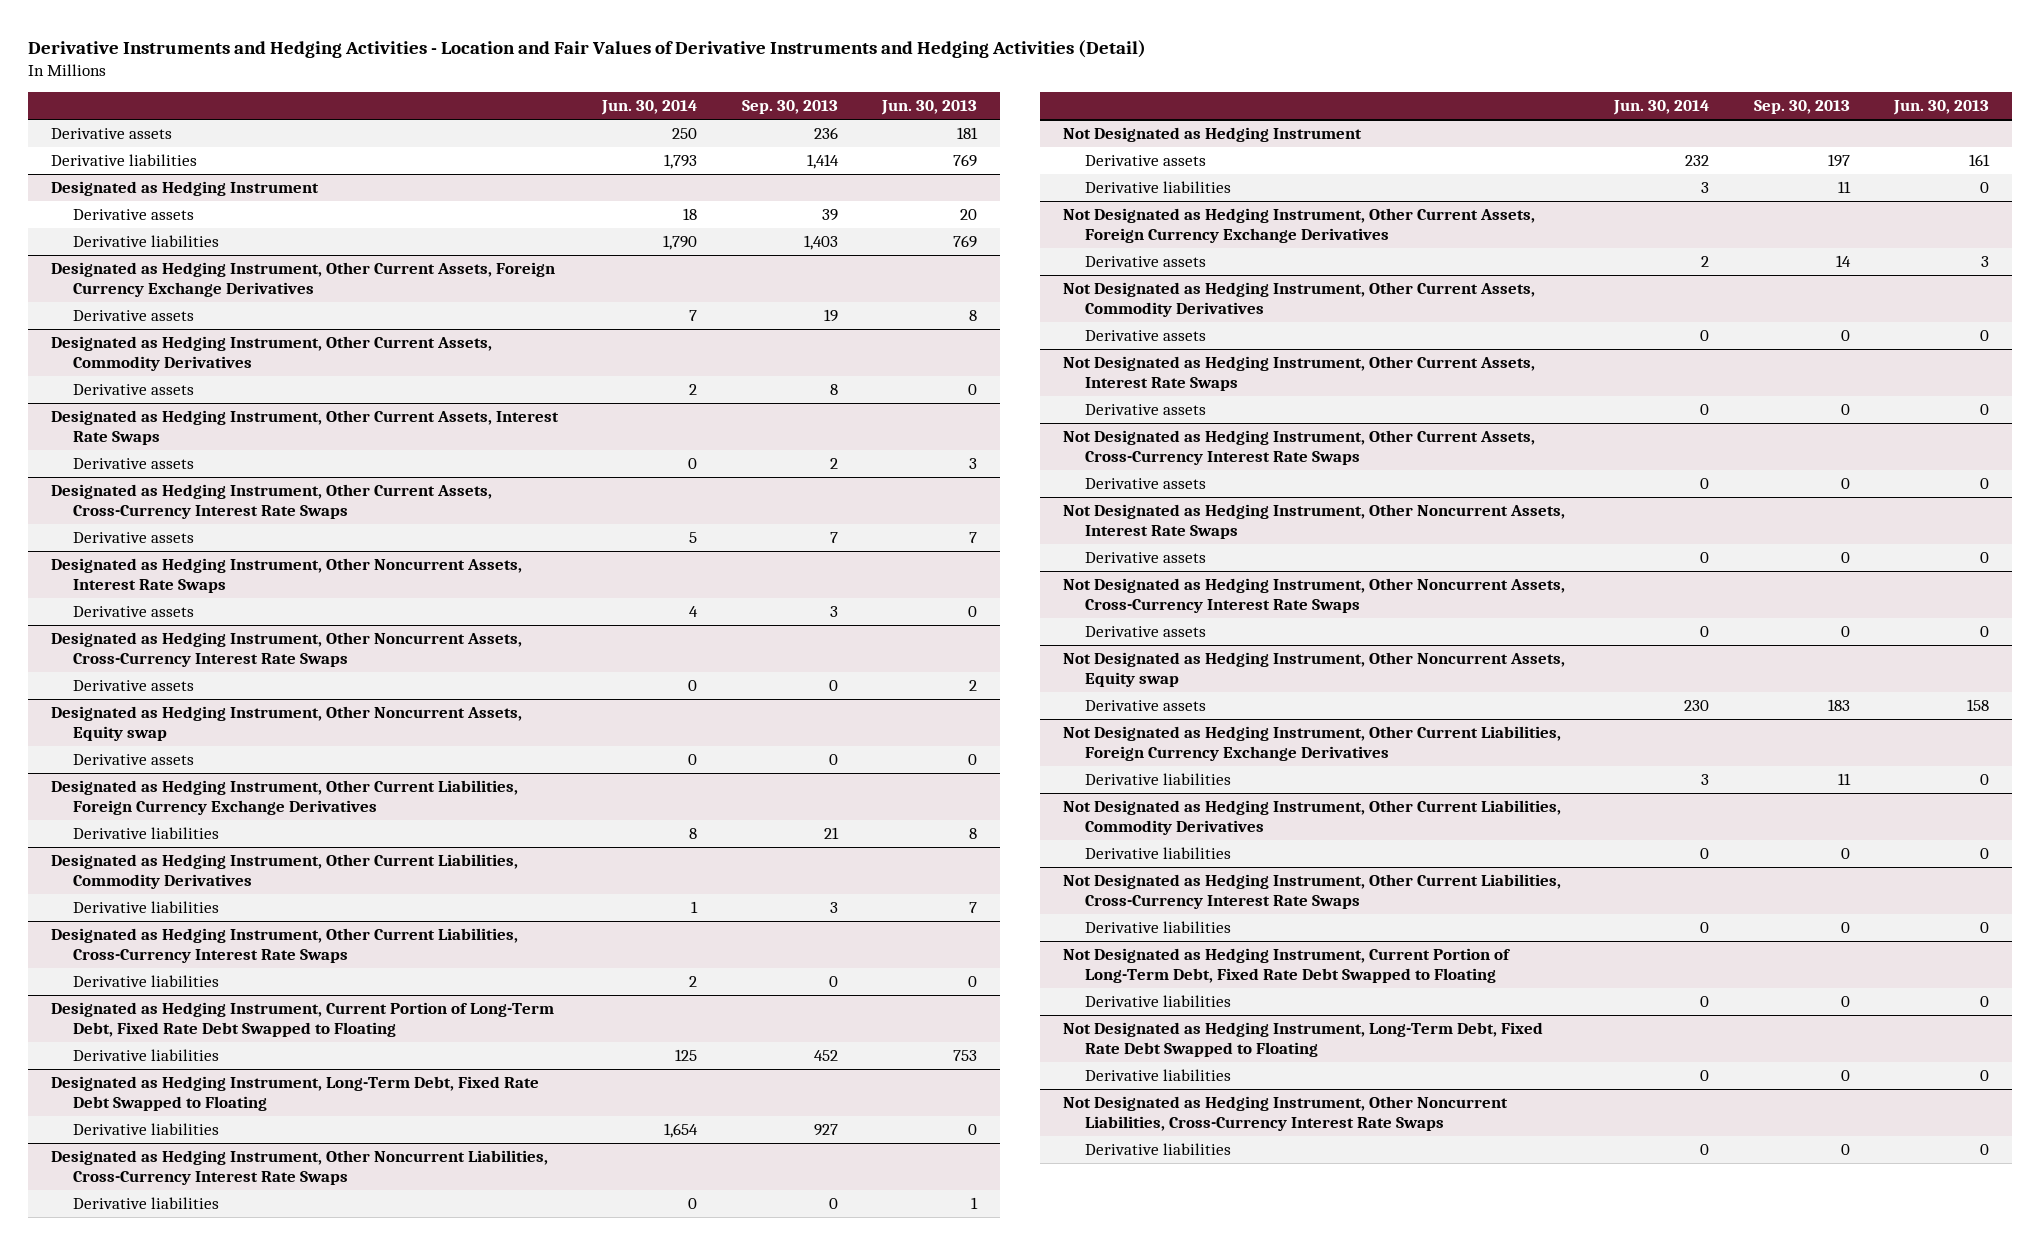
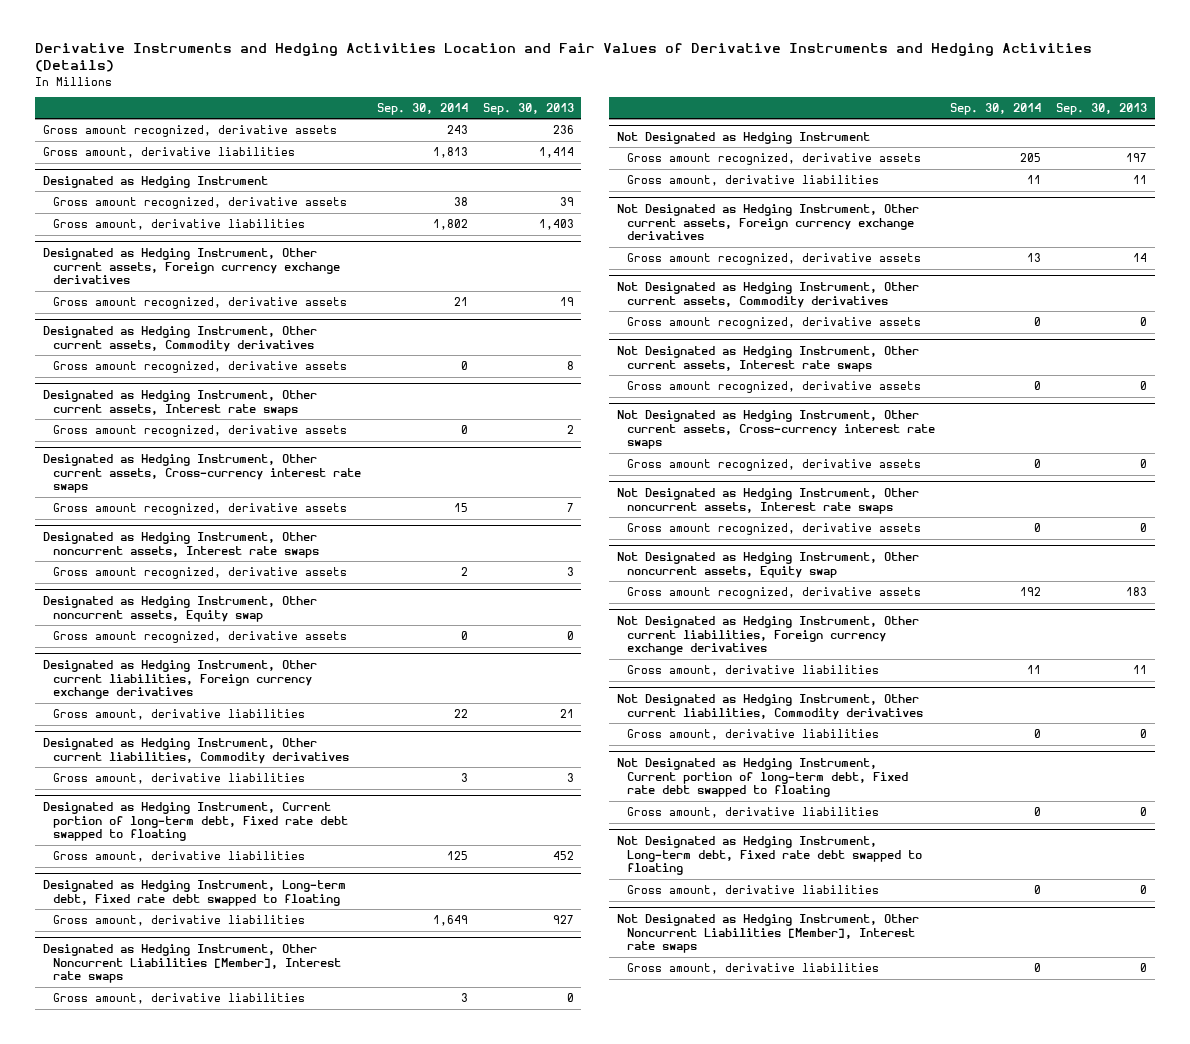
- Derivative Instruments and Hedging Activities - Location and Fair Values of Derivative Instruments and Hedging Activities (Detail)
+ Derivative Instruments and Hedging Activities Location and Fair Values of Derivative Instruments and Hedging Activities (Details)
- | Jun. 30, 2014 | Sep. 30, 2013 | Jun. 30, 2013
+ | Sep. 30, 2014 | Sep. 30, 2013
- Derivative assets | 250 | 236 | 181
- Derivative liabilities | 1,793 | 1,414 | 769
+ Gross amount recognized, derivative assets | 243 | 236
+ Gross amount, derivative liabilities | 1,813 | 1,414
@ Designated as Hedging Instrument
- Derivative assets | 18 | 39 | 20
- Derivative liabilities | 1,790 | 1,403 | 769
- Designated as Hedging Instrument, Other Current Assets, Foreign Currency Exchange Derivatives
- Derivative assets | 7 | 19 | 8
- Designated as Hedging Instrument, Other Current Assets, Commodity Derivatives
- Derivative assets | 2 | 8 | 0
- Designated as Hedging Instrument, Other Current Assets, Interest Rate Swaps
- Derivative assets | 0 | 2 | 3
- Designated as Hedging Instrument, Other Current Assets, Cross-Currency Interest Rate Swaps
- Derivative assets | 5 | 7 | 7
- Designated as Hedging Instrument, Other Noncurrent Assets, Interest Rate Swaps
- Derivative assets | 4 | 3 | 0
- Designated as Hedging Instrument, Other Noncurrent Assets, Cross-Currency Interest Rate Swaps
- Derivative assets | 0 | 0 | 2
- Designated as Hedging Instrument, Other Noncurrent Assets, Equity swap
- Derivative assets | 0 | 0 | 0
- Designated as Hedging Instrument, Other Current Liabilities, Foreign Currency Exchange Derivatives
- Derivative liabilities | 8 | 21 | 8
- Designated as Hedging Instrument, Other Current Liabilities, Commodity Derivatives
- Derivative liabilities | 1 | 3 | 7
- Designated as Hedging Instrument, Other Current Liabilities, Cross-Currency Interest Rate Swaps
- Derivative liabilities | 2 | 0 | 0
- Designated as Hedging Instrument, Current Portion of Long-Term Debt, Fixed Rate Debt Swapped to Floating
- Derivative liabilities | 125 | 452 | 753
- Designated as Hedging Instrument, Long-Term Debt, Fixed Rate Debt Swapped to Floating
- Derivative liabilities | 1,654 | 927 | 0
- Designated as Hedging Instrument, Other Noncurrent Liabilities, Cross-Currency Interest Rate Swaps
- Derivative liabilities | 0 | 0 | 1
@ Designated as Hedging Instrument
+ Gross amount recognized, derivative assets | 38 | 39
+ Gross amount, derivative liabilities | 1,802 | 1,403
+ Designated as Hedging Instrument, Other current assets, Foreign currency exchange derivatives
+ Gross amount recognized, derivative assets | 21 | 19
+ Designated as Hedging Instrument, Other current assets, Commodity derivatives
+ Gross amount recognized, derivative assets | 0 | 8
+ Designated as Hedging Instrument, Other current assets, Interest rate swaps
+ Gross amount recognized, derivative assets | 0 | 2
+ Designated as Hedging Instrument, Other current assets, Cross-currency interest rate swaps
+ Gross amount recognized, derivative assets | 15 | 7
+ Designated as Hedging Instrument, Other noncurrent assets, Interest rate swaps
+ Gross amount recognized, derivative assets | 2 | 3
+ Designated as Hedging Instrument, Other noncurrent assets, Equity swap
+ Gross amount recognized, derivative assets | 0 | 0
+ Designated as Hedging Instrument, Other current liabilities, Foreign currency exchange derivatives
+ Gross amount, derivative liabilities | 22 | 21
+ Designated as Hedging Instrument, Other current liabilities, Commodity derivatives
+ Gross amount, derivative liabilities | 3 | 3
+ Designated as Hedging Instrument, Current portion of long-term debt, Fixed rate debt swapped to floating
+ Gross amount, derivative liabilities | 125 | 452
+ Designated as Hedging Instrument, Long-term debt, Fixed rate debt swapped to floating
+ Gross amount, derivative liabilities | 1,649 | 927
+ Designated as Hedging Instrument, Other Noncurrent Liabilities [Member], Interest rate swaps
+ Gross amount, derivative liabilities | 3 | 0
@ Not Designated as Hedging Instrument
- Derivative assets | 232 | 197 | 161
- Derivative liabilities | 3 | 11 | 0
- Not Designated as Hedging Instrument, Other Current Assets, Foreign Currency Exchange Derivatives
- Derivative assets | 2 | 14 | 3
- Not Designated as Hedging Instrument, Other Current Assets, Commodity Derivatives
- Derivative assets | 0 | 0 | 0
- Not Designated as Hedging Instrument, Other Current Assets, Interest Rate Swaps
- Derivative assets | 0 | 0 | 0
- Not Designated as Hedging Instrument, Other Current Assets, Cross-Currency Interest Rate Swaps
- Derivative assets | 0 | 0 | 0
- Not Designated as Hedging Instrument, Other Noncurrent Assets, Interest Rate Swaps
- Derivative assets | 0 | 0 | 0
- Not Designated as Hedging Instrument, Other Noncurrent Assets, Cross-Currency Interest Rate Swaps
- Derivative assets | 0 | 0 | 0
- Not Designated as Hedging Instrument, Other Noncurrent Assets, Equity swap
- Derivative assets | 230 | 183 | 158
- Not Designated as Hedging Instrument, Other Current Liabilities, Foreign Currency Exchange Derivatives
- Derivative liabilities | 3 | 11 | 0
- Not Designated as Hedging Instrument, Other Current Liabilities, Commodity Derivatives
- Derivative liabilities | 0 | 0 | 0
- Not Designated as Hedging Instrument, Other Current Liabilities, Cross-Currency Interest Rate Swaps
- Derivative liabilities | 0 | 0 | 0
- Not Designated as Hedging Instrument, Current Portion of Long-Term Debt, Fixed Rate Debt Swapped to Floating
- Derivative liabilities | 0 | 0 | 0
- Not Designated as Hedging Instrument, Long-Term Debt, Fixed Rate Debt Swapped to Floating
- Derivative liabilities | 0 | 0 | 0
- Not Designated as Hedging Instrument, Other Noncurrent Liabilities, Cross-Currency Interest Rate Swaps
- Derivative liabilities | 0 | 0 | 0
@ Not Designated as Hedging Instrument
+ Gross amount recognized, derivative assets | 205 | 197
+ Gross amount, derivative liabilities | 11 | 11
+ Not Designated as Hedging Instrument, Other current assets, Foreign currency exchange derivatives
+ Gross amount recognized, derivative assets | 13 | 14
+ Not Designated as Hedging Instrument, Other current assets, Commodity derivatives
+ Gross amount recognized, derivative assets | 0 | 0
+ Not Designated as Hedging Instrument, Other current assets, Interest rate swaps
+ Gross amount recognized, derivative assets | 0 | 0
+ Not Designated as Hedging Instrument, Other current assets, Cross-currency interest rate swaps
+ Gross amount recognized, derivative assets | 0 | 0
+ Not Designated as Hedging Instrument, Other noncurrent assets, Interest rate swaps
+ Gross amount recognized, derivative assets | 0 | 0
+ Not Designated as Hedging Instrument, Other noncurrent assets, Equity swap
+ Gross amount recognized, derivative assets | 192 | 183
+ Not Designated as Hedging Instrument, Other current liabilities, Foreign currency exchange derivatives
+ Gross amount, derivative liabilities | 11 | 11
+ Not Designated as Hedging Instrument, Other current liabilities, Commodity derivatives
+ Gross amount, derivative liabilities | 0 | 0
+ Not Designated as Hedging Instrument, Current portion of long-term debt, Fixed rate debt swapped to floating
+ Gross amount, derivative liabilities | 0 | 0
+ Not Designated as Hedging Instrument, Long-term debt, Fixed rate debt swapped to floating
+ Gross amount, derivative liabilities | 0 | 0
+ Not Designated as Hedging Instrument, Other Noncurrent Liabilities [Member], Interest rate swaps
+ Gross amount, derivative liabilities | 0 | 0

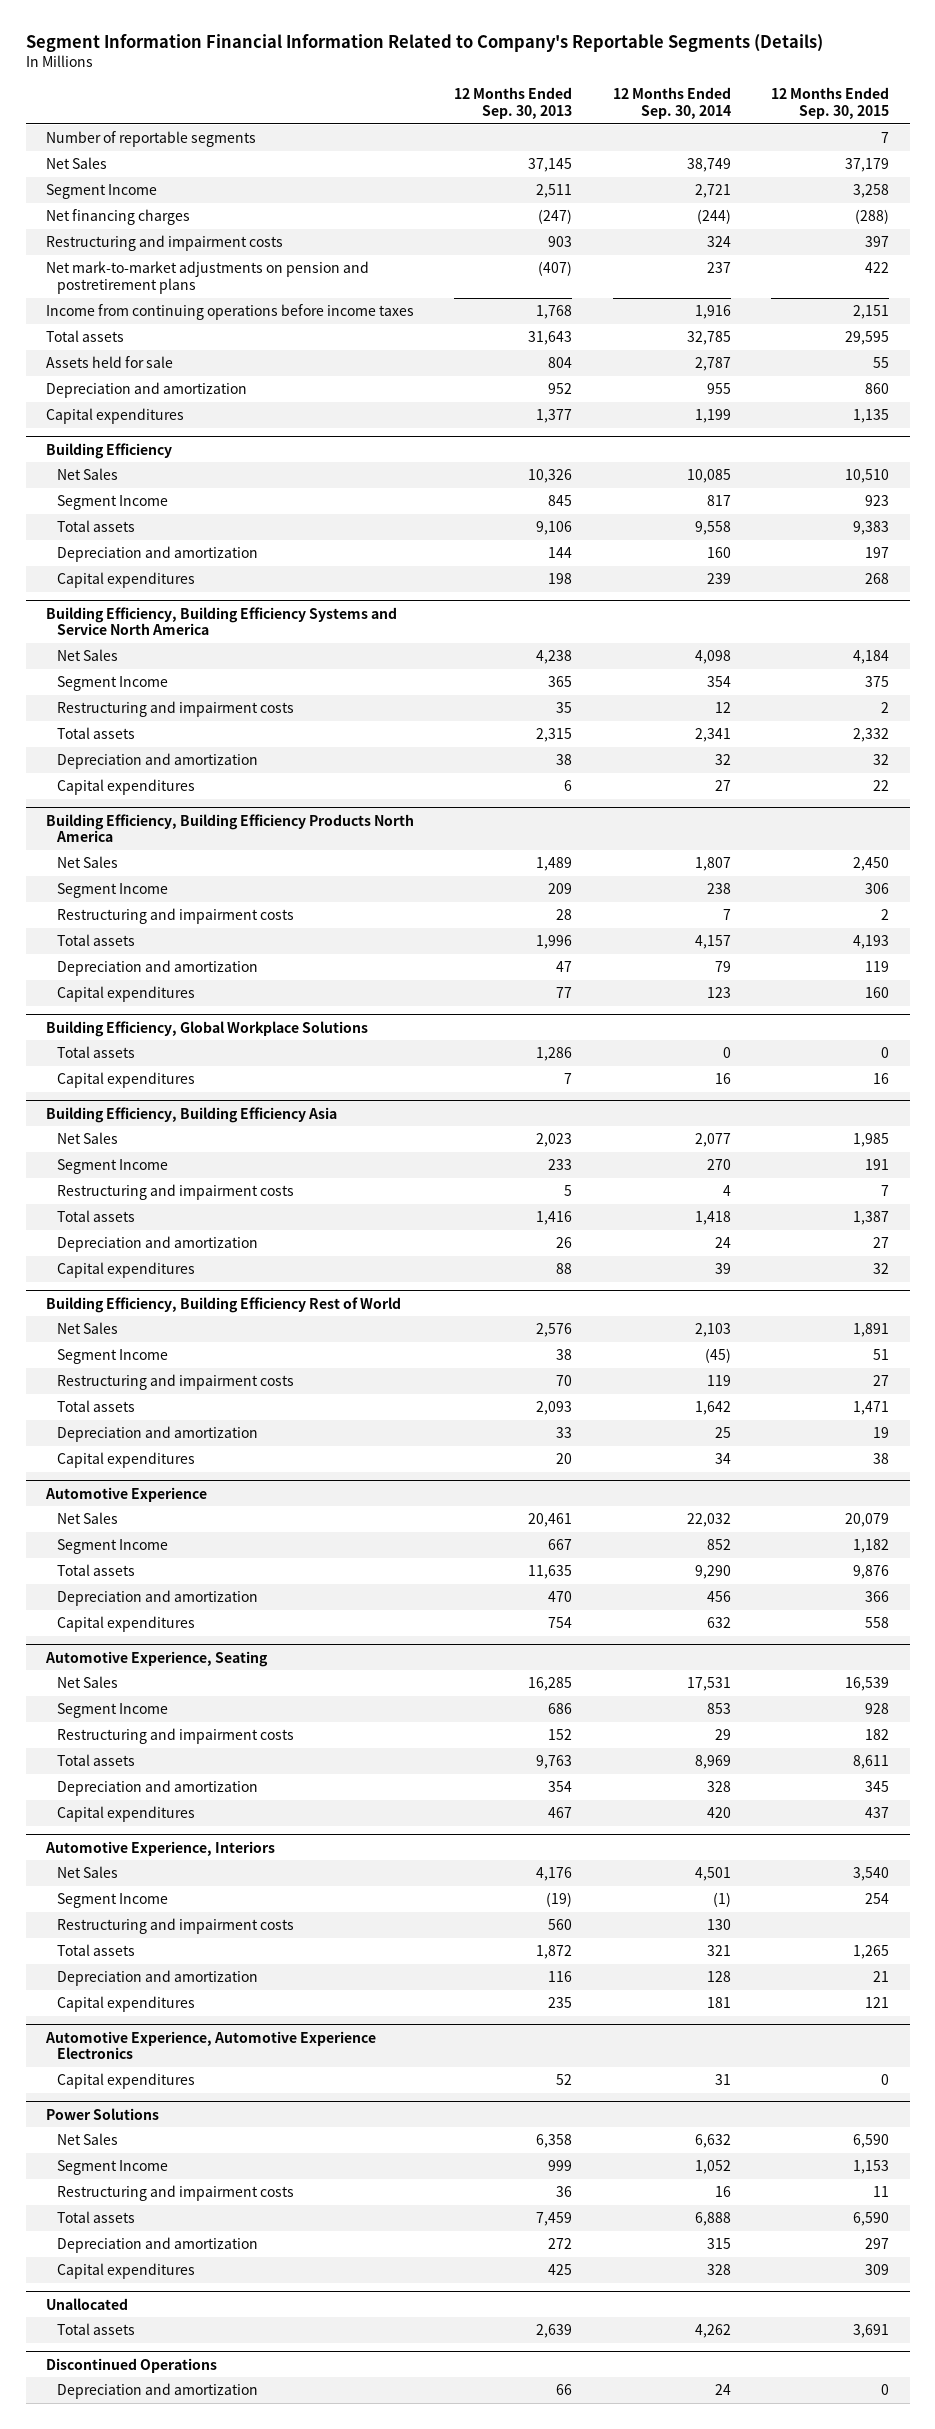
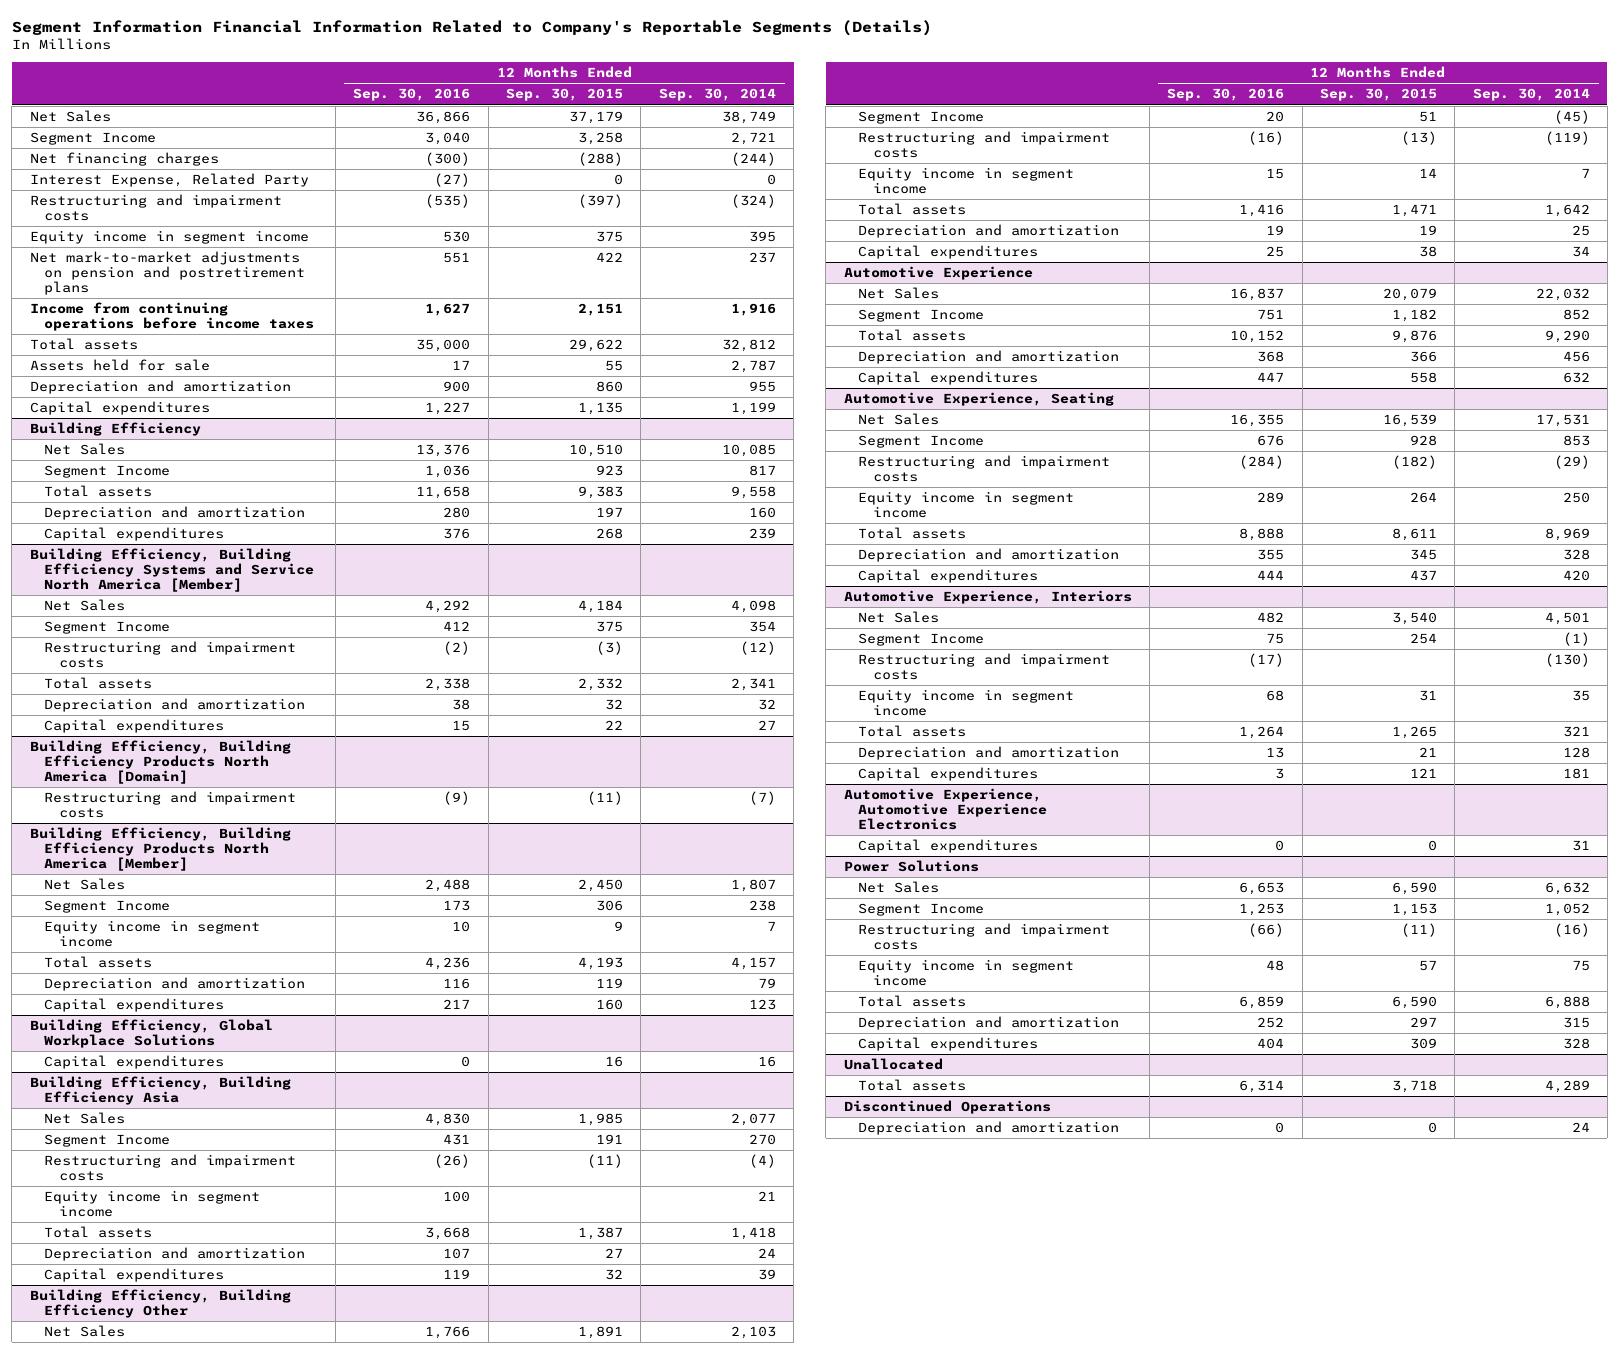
- | 12 Months Ended Sep. 30, 2013 | 12 Months Ended Sep. 30, 2014 | 12 Months Ended Sep. 30, 2015
+ | 12 Months Ended Sep. 30, 2016 | 12 Months Ended Sep. 30, 2015 | 12 Months Ended Sep. 30, 2014
- Number of reportable segments | | | 7
- Restructuring and impairment costs | 903 | 324 | 397
+ Interest Expense, Related Party | (27) | 0 | 0
+ Restructuring and impairment costs | (535) | (397) | (324)
+ Equity income in segment income | 530 | 375 | 395
- Total assets | 31,643 | 32,785 | 29,595
+ Total assets | 35,000 | 29,622 | 32,812
- Building Efficiency, Building Efficiency Systems and Service North America
+ Building Efficiency, Building Efficiency Systems and Service North America [Member]
- Restructuring and impairment costs | 35 | 12 | 2
+ Restructuring and impairment costs | (2) | (3) | (12)
- Building Efficiency, Building Efficiency Products North America
+ Building Efficiency, Building Efficiency Products North America [Domain]
+ Restructuring and impairment costs | (9) | (11) | (7)
+ Building Efficiency, Building Efficiency Products North America [Member]
- Restructuring and impairment costs | 28 | 7 | 2
+ Equity income in segment income | 10 | 9 | 7
@ Building Efficiency, Global Workplace Solutions
- Total assets | 1,286 | 0 | 0
@ Building Efficiency, Building Efficiency Asia
- Restructuring and impairment costs | 5 | 4 | 7
+ Restructuring and impairment costs | (26) | (11) | (4)
+ Equity income in segment income | 100 | | 21
- Building Efficiency, Building Efficiency Rest of World
+ Building Efficiency, Building Efficiency Other
- Restructuring and impairment costs | 70 | 119 | 27
+ Restructuring and impairment costs | (16) | (13) | (119)
+ Equity income in segment income | 15 | 14 | 7
@ Automotive Experience, Seating
- Restructuring and impairment costs | 152 | 29 | 182
+ Restructuring and impairment costs | (284) | (182) | (29)
+ Equity income in segment income | 289 | 264 | 250
@ Automotive Experience, Interiors
- Restructuring and impairment costs | 560 | 130 |
+ Restructuring and impairment costs | (17) | | (130)
+ Equity income in segment income | 68 | 31 | 35
@ Power Solutions
- Restructuring and impairment costs | 36 | 16 | 11
+ Restructuring and impairment costs | (66) | (11) | (16)
+ Equity income in segment income | 48 | 57 | 75
@ Unallocated
- Total assets | 2,639 | 4,262 | 3,691
+ Total assets | 6,314 | 3,718 | 4,289

